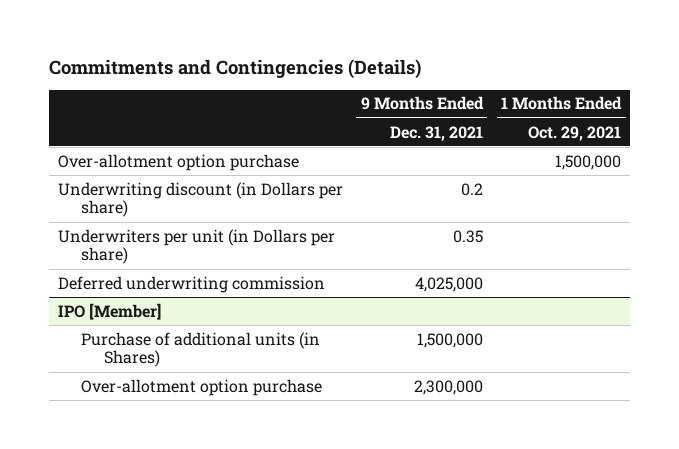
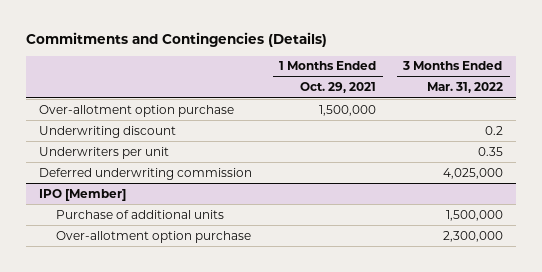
- | 9 Months Ended Dec. 31, 2021 | 1 Months Ended Oct. 29, 2021
+ | 1 Months Ended Oct. 29, 2021 | 3 Months Ended Mar. 31, 2022
- Underwriting discount (in Dollars per share) | 0.2 |
- Underwriters per unit (in Dollars per share) | 0.35 |
+ Underwriting discount | | 0.2
+ Underwriters per unit | | 0.35
@ IPO [Member]
- Purchase of additional units (in Shares) | 1,500,000 |
+ Purchase of additional units | | 1,500,000

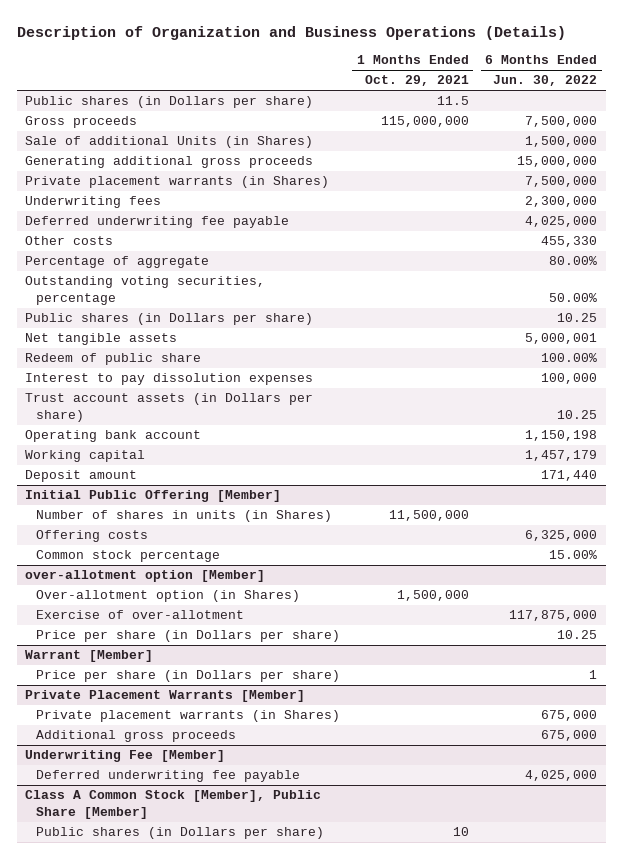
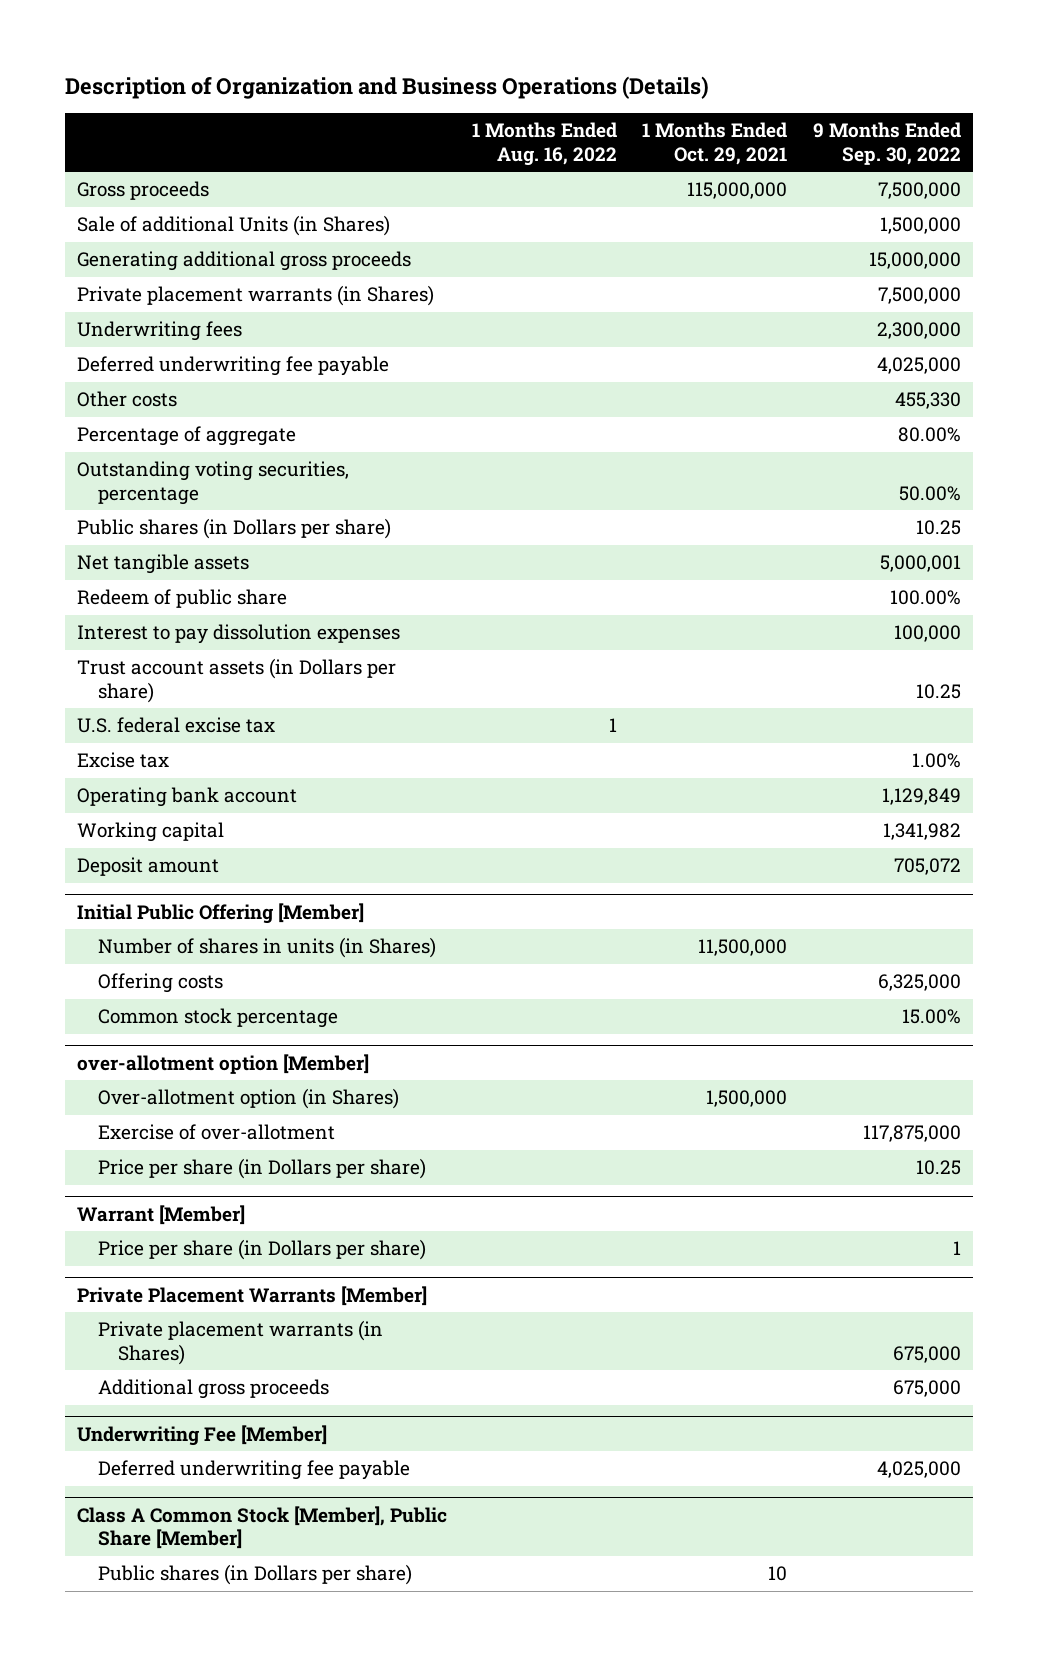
- | 1 Months Ended Oct. 29, 2021 | 6 Months Ended Jun. 30, 2022
+ | 1 Months Ended Aug. 16, 2022 | 1 Months Ended Oct. 29, 2021 | 9 Months Ended Sep. 30, 2022
- Public shares (in Dollars per share) | 11.5 |
+ U.S. federal excise tax | 1 | |
+ Excise tax | | | 1.00%

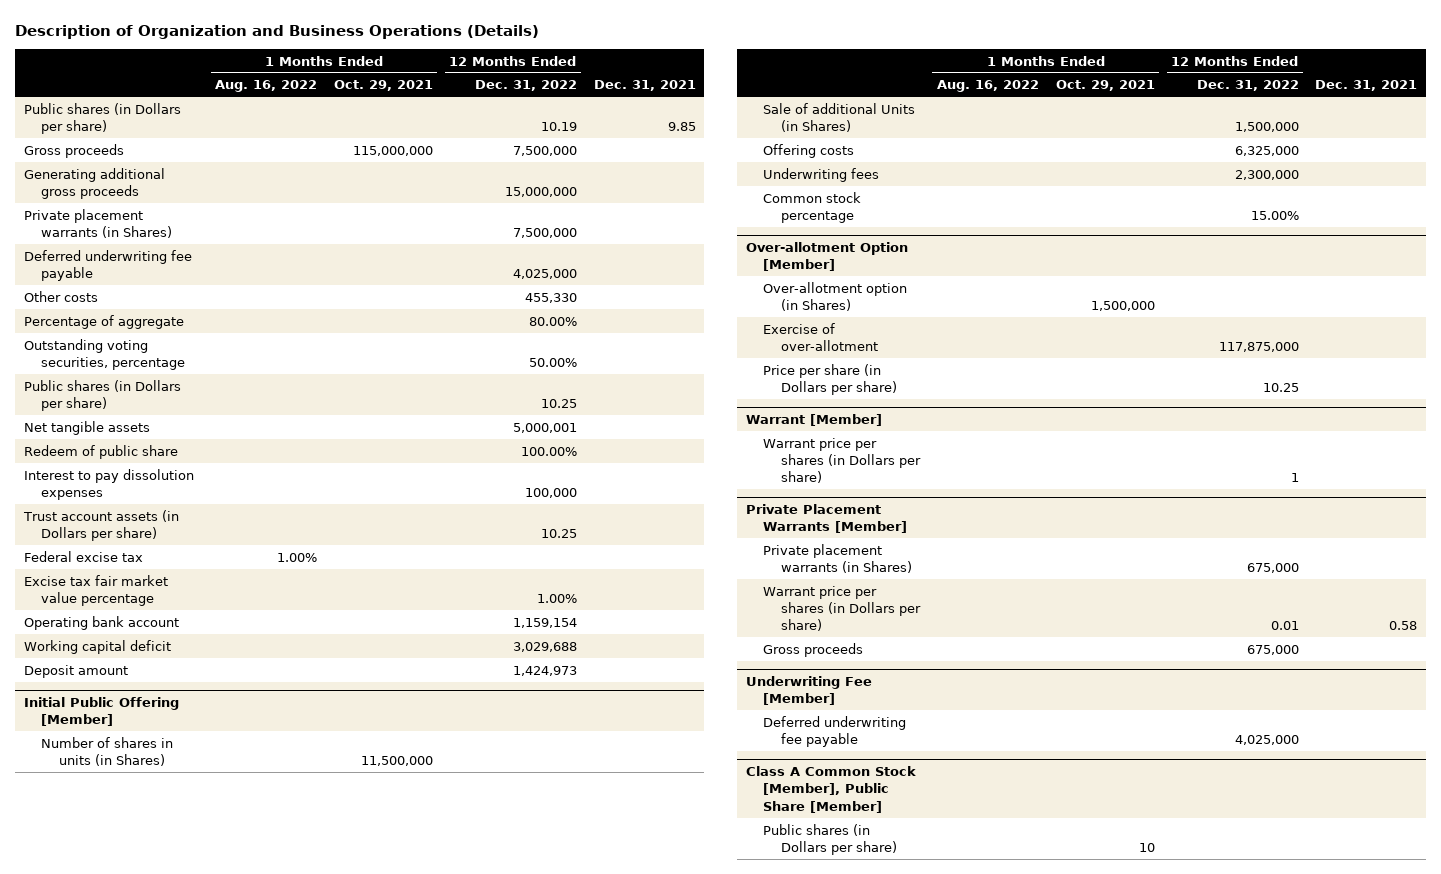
- | 1 Months Ended Aug. 16, 2022 | 1 Months Ended Oct. 29, 2021 | 9 Months Ended Sep. 30, 2022
+ | 1 Months Ended Aug. 16, 2022 | 1 Months Ended Oct. 29, 2021 | 12 Months Ended Dec. 31, 2022 | Dec. 31, 2021
+ Public shares (in Dollars per share) | | | 10.19 | 9.85
- Sale of additional Units (in Shares) | | | 1,500,000
- Underwriting fees | | | 2,300,000
- U.S. federal excise tax | 1 | |
- Excise tax | | | 1.00%
+ Federal excise tax | 1.00% | | |
+ Excise tax fair market value percentage | | | 1.00% |
- Working capital | | | 1,341,982
+ Working capital deficit | | | 3,029,688 |
@ Initial Public Offering [Member]
+ Sale of additional Units (in Shares) | | | 1,500,000 |
+ Underwriting fees | | | 2,300,000 |
- over-allotment option [Member]
+ Over-allotment Option [Member]
@ Warrant [Member]
- Price per share (in Dollars per share) | | | 1
+ Warrant price per shares (in Dollars per share) | | | 1 |
@ Private Placement Warrants [Member]
- Additional gross proceeds | | | 675,000
+ Warrant price per shares (in Dollars per share) | | | 0.01 | 0.58
+ Gross proceeds | | | 675,000 |

